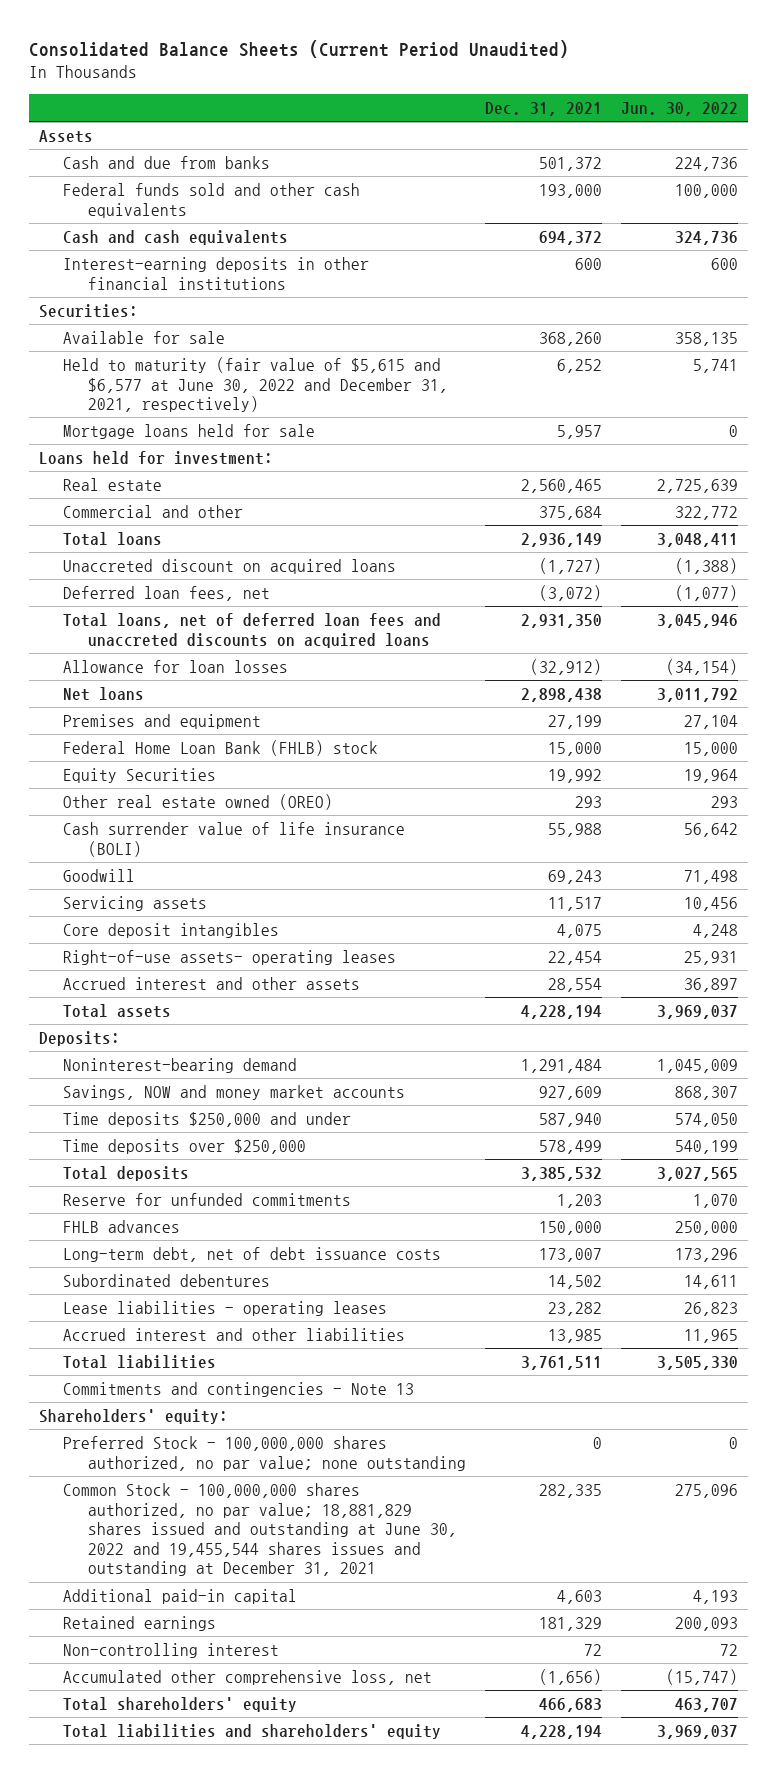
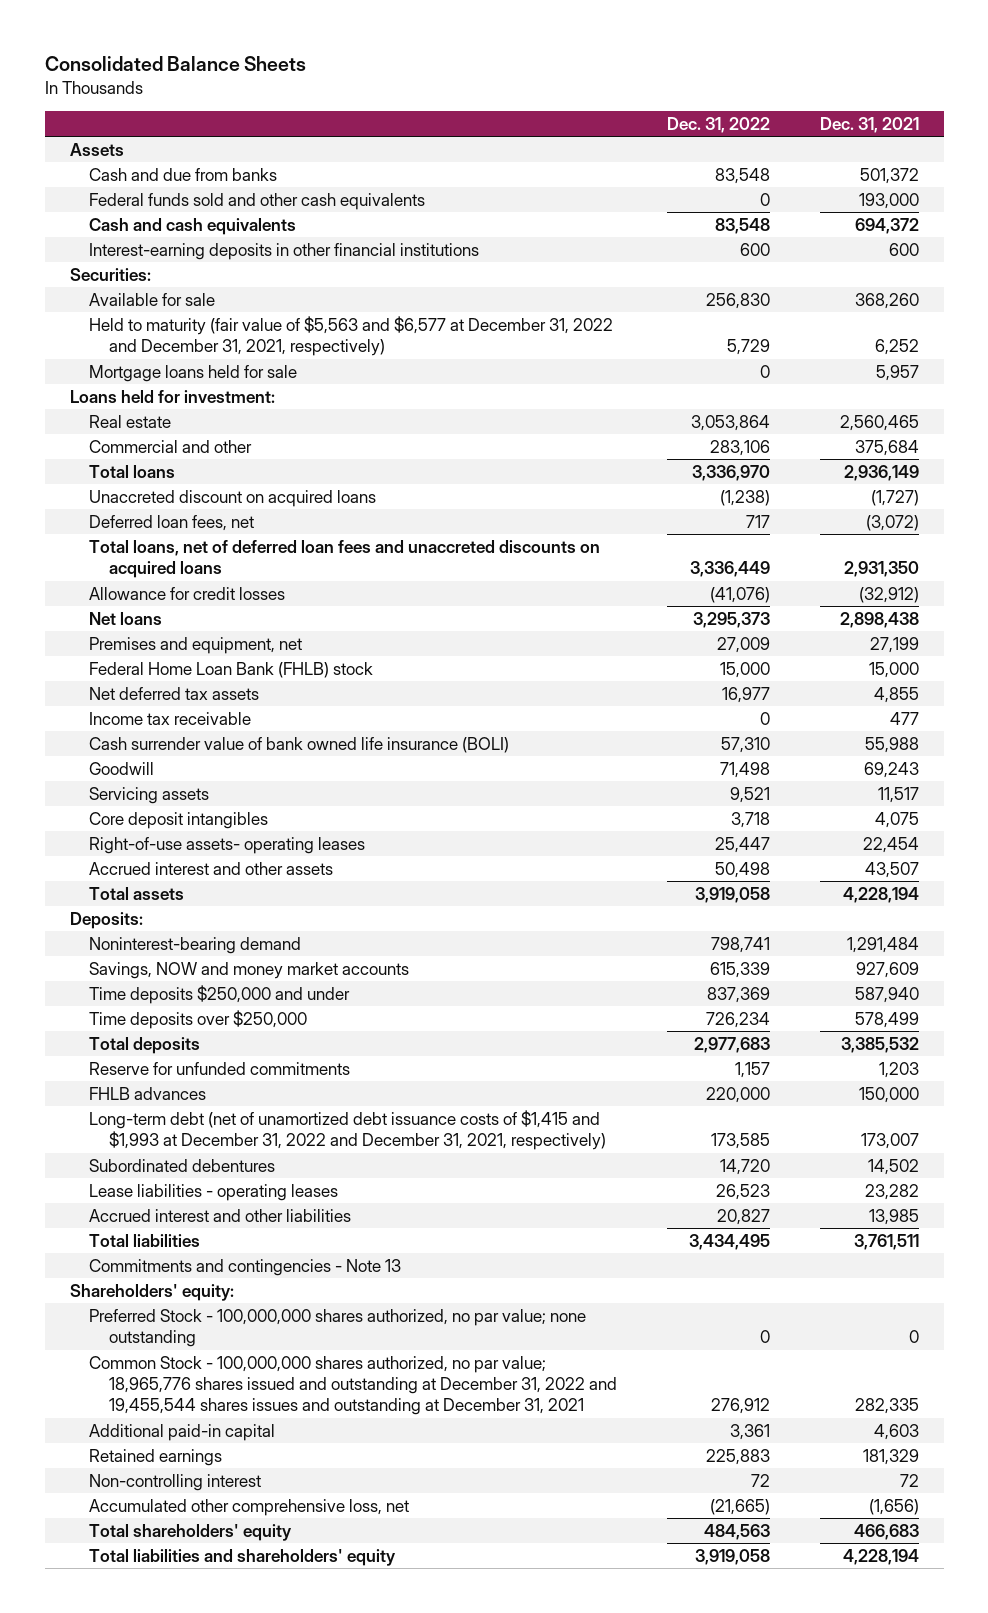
- Consolidated Balance Sheets (Current Period Unaudited)
+ Consolidated Balance Sheets
- | Dec. 31, 2021 | Jun. 30, 2022
+ | Dec. 31, 2022 | Dec. 31, 2021
- Held to maturity (fair value of $5,615 and $6,577 at June 30, 2022 and December 31, 2021, respectively) | 6,252 | 5,741
+ Held to maturity (fair value of $5,563 and $6,577 at December 31, 2022 and December 31, 2021, respectively) | 5,729 | 6,252
- Allowance for loan losses | (32,912) | (34,154)
+ Allowance for credit losses | (41,076) | (32,912)
- Premises and equipment | 27,199 | 27,104
+ Premises and equipment, net | 27,009 | 27,199
- Equity Securities | 19,992 | 19,964
- Other real estate owned (OREO) | 293 | 293
- Cash surrender value of life insurance (BOLI) | 55,988 | 56,642
+ Net deferred tax assets | 16,977 | 4,855
+ Income tax receivable | 0 | 477
+ Cash surrender value of bank owned life insurance (BOLI) | 57,310 | 55,988
- Accrued interest and other assets | 28,554 | 36,897
+ Accrued interest and other assets | 50,498 | 43,507
- Long-term debt, net of debt issuance costs | 173,007 | 173,296
+ Long-term debt (net of unamortized debt issuance costs of $1,415 and $1,993 at December 31, 2022 and December 31, 2021, respectively) | 173,585 | 173,007
- Common Stock - 100,000,000 shares authorized, no par value; 18,881,829 shares issued and outstanding at June 30, 2022 and 19,455,544 shares issues and outstanding at December 31, 2021 | 282,335 | 275,096
+ Common Stock - 100,000,000 shares authorized, no par value; 18,965,776 shares issued and outstanding at December 31, 2022 and 19,455,544 shares issues and outstanding at December 31, 2021 | 276,912 | 282,335

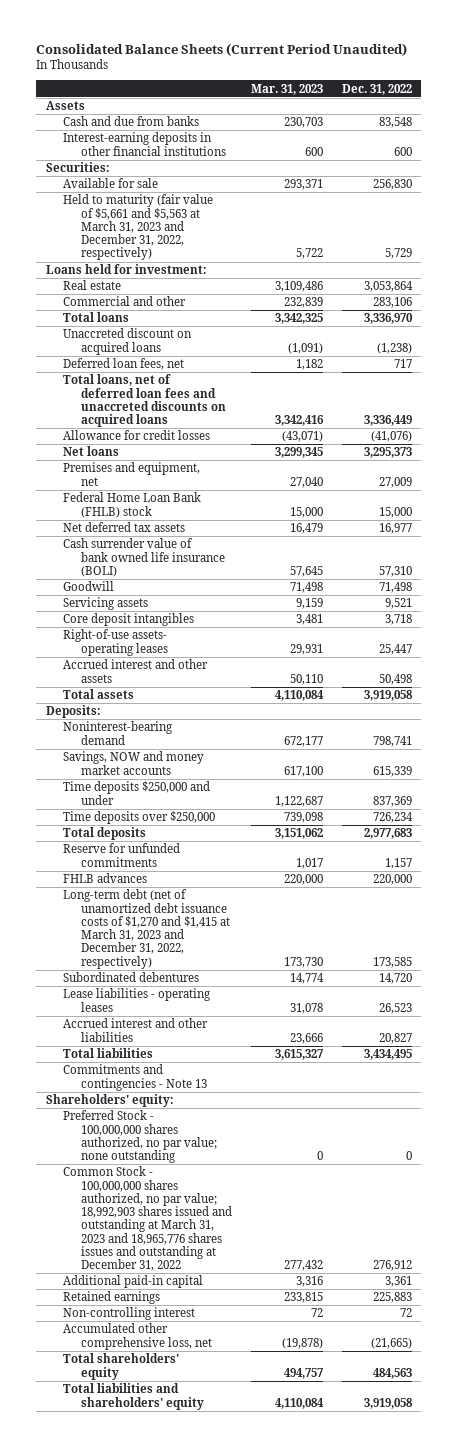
- Consolidated Balance Sheets
+ Consolidated Balance Sheets (Current Period Unaudited)
- | Dec. 31, 2022 | Dec. 31, 2021
+ | Mar. 31, 2023 | Dec. 31, 2022
- Federal funds sold and other cash equivalents | 0 | 193,000
- Cash and cash equivalents | 83,548 | 694,372
- Held to maturity (fair value of $5,563 and $6,577 at December 31, 2022 and December 31, 2021, respectively) | 5,729 | 6,252
- Mortgage loans held for sale | 0 | 5,957
+ Held to maturity (fair value of $5,661 and $5,563 at March 31, 2023 and December 31, 2022, respectively) | 5,722 | 5,729
- Income tax receivable | 0 | 477
- Long-term debt (net of unamortized debt issuance costs of $1,415 and $1,993 at December 31, 2022 and December 31, 2021, respectively) | 173,585 | 173,007
+ Long-term debt (net of unamortized debt issuance costs of $1,270 and $1,415 at March 31, 2023 and December 31, 2022, respectively) | 173,730 | 173,585
- Common Stock - 100,000,000 shares authorized, no par value; 18,965,776 shares issued and outstanding at December 31, 2022 and 19,455,544 shares issues and outstanding at December 31, 2021 | 276,912 | 282,335
+ Common Stock - 100,000,000 shares authorized, no par value; 18,992,903 shares issued and outstanding at March 31, 2023 and 18,965,776 shares issues and outstanding at December 31, 2022 | 277,432 | 276,912

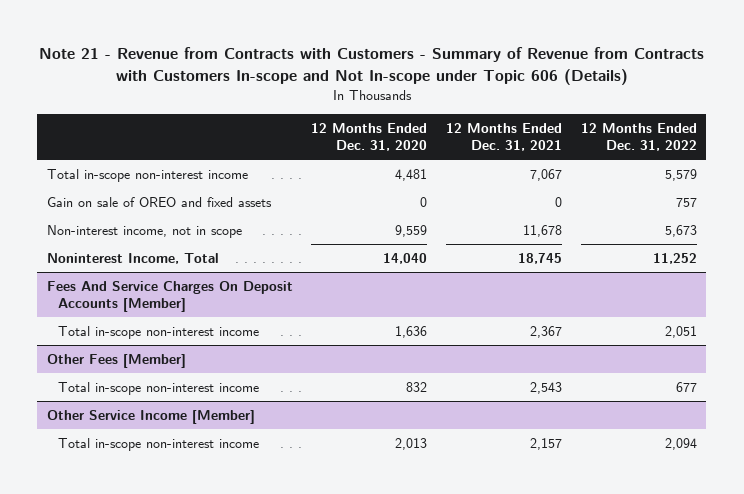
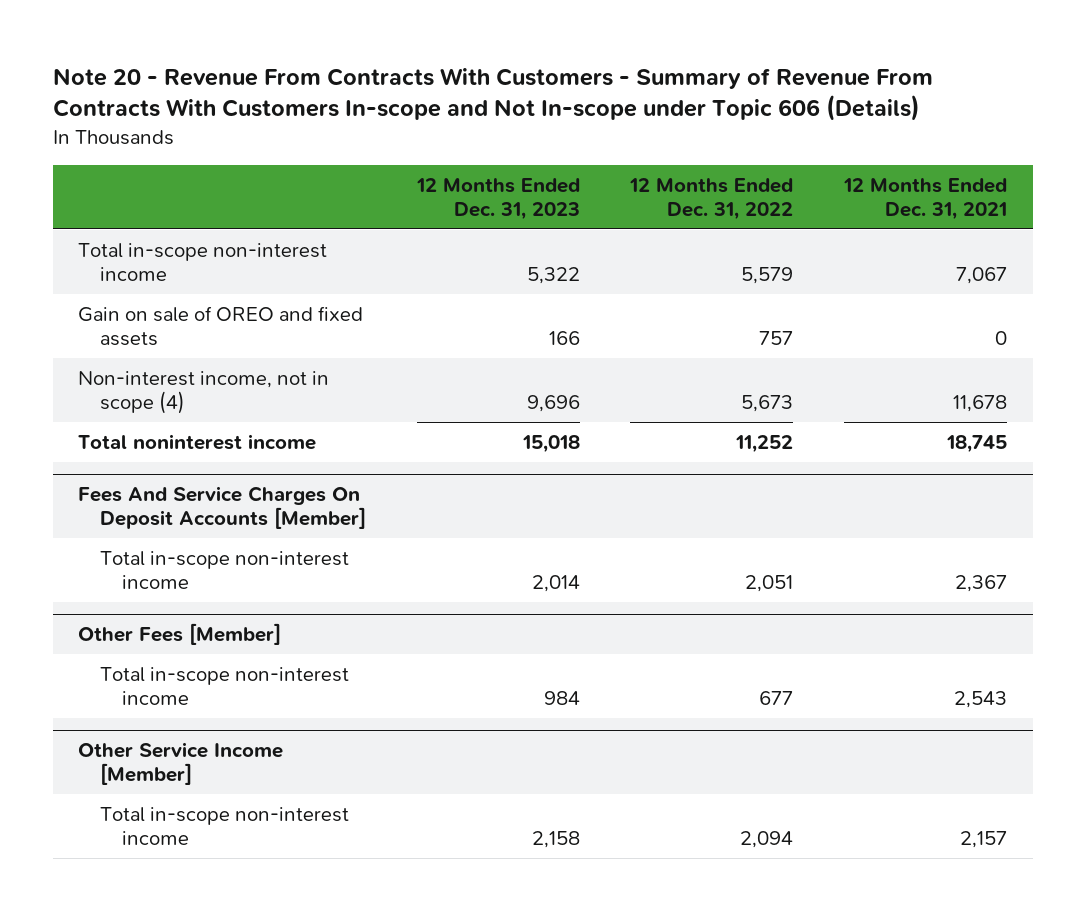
- Note 21 - Revenue from Contracts with Customers - Summary of Revenue from Contracts with Customers In-scope and Not In-scope under Topic 606 (Details)
+ Note 20 - Revenue From Contracts With Customers - Summary of Revenue From Contracts With Customers In-scope and Not In-scope under Topic 606 (Details)
- | 12 Months Ended Dec. 31, 2020 | 12 Months Ended Dec. 31, 2021 | 12 Months Ended Dec. 31, 2022
+ | 12 Months Ended Dec. 31, 2023 | 12 Months Ended Dec. 31, 2022 | 12 Months Ended Dec. 31, 2021
- Non-interest income, not in scope | 9,559 | 11,678 | 5,673
- Noninterest Income, Total | 14,040 | 18,745 | 11,252
+ Non-interest income, not in scope (4) | 9,696 | 5,673 | 11,678
+ Total noninterest income | 15,018 | 11,252 | 18,745

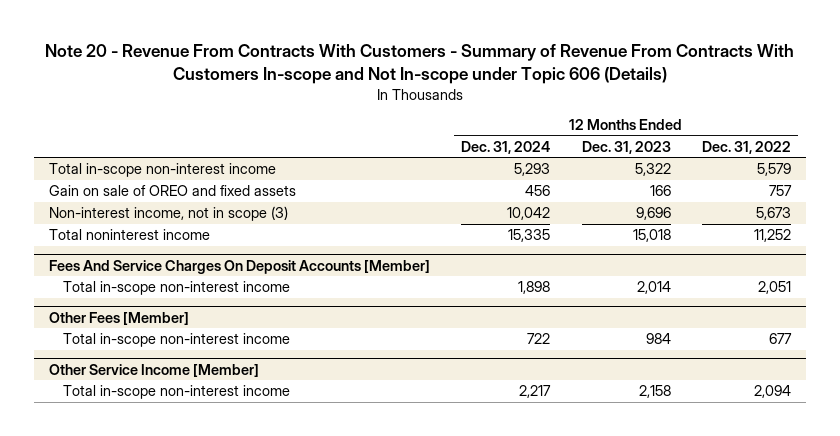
- | 12 Months Ended Dec. 31, 2023 | 12 Months Ended Dec. 31, 2022 | 12 Months Ended Dec. 31, 2021
+ | 12 Months Ended Dec. 31, 2024 | 12 Months Ended Dec. 31, 2023 | 12 Months Ended Dec. 31, 2022
- Non-interest income, not in scope (4) | 9,696 | 5,673 | 11,678
+ Non-interest income, not in scope (3) | 10,042 | 9,696 | 5,673

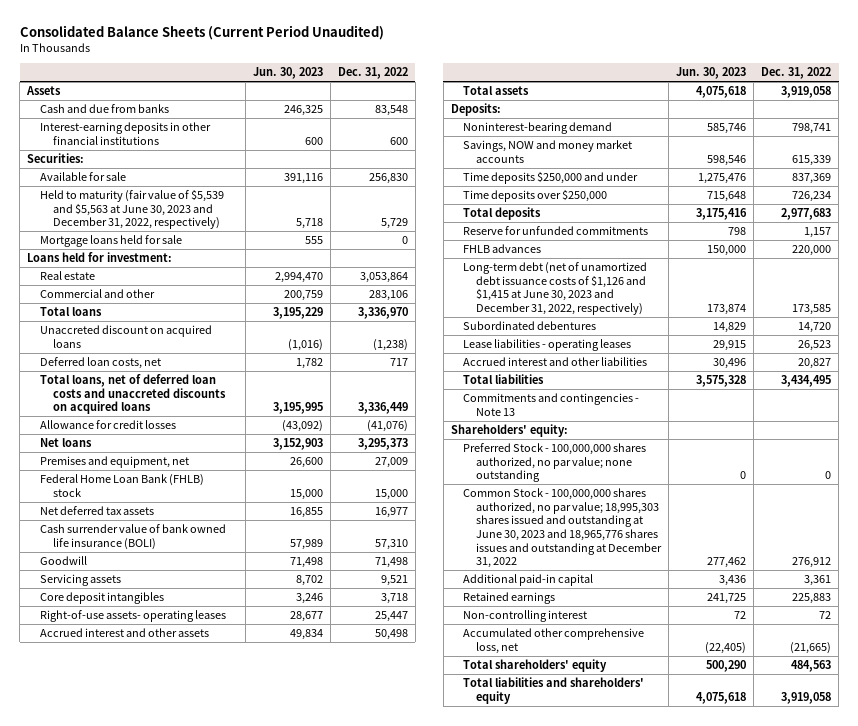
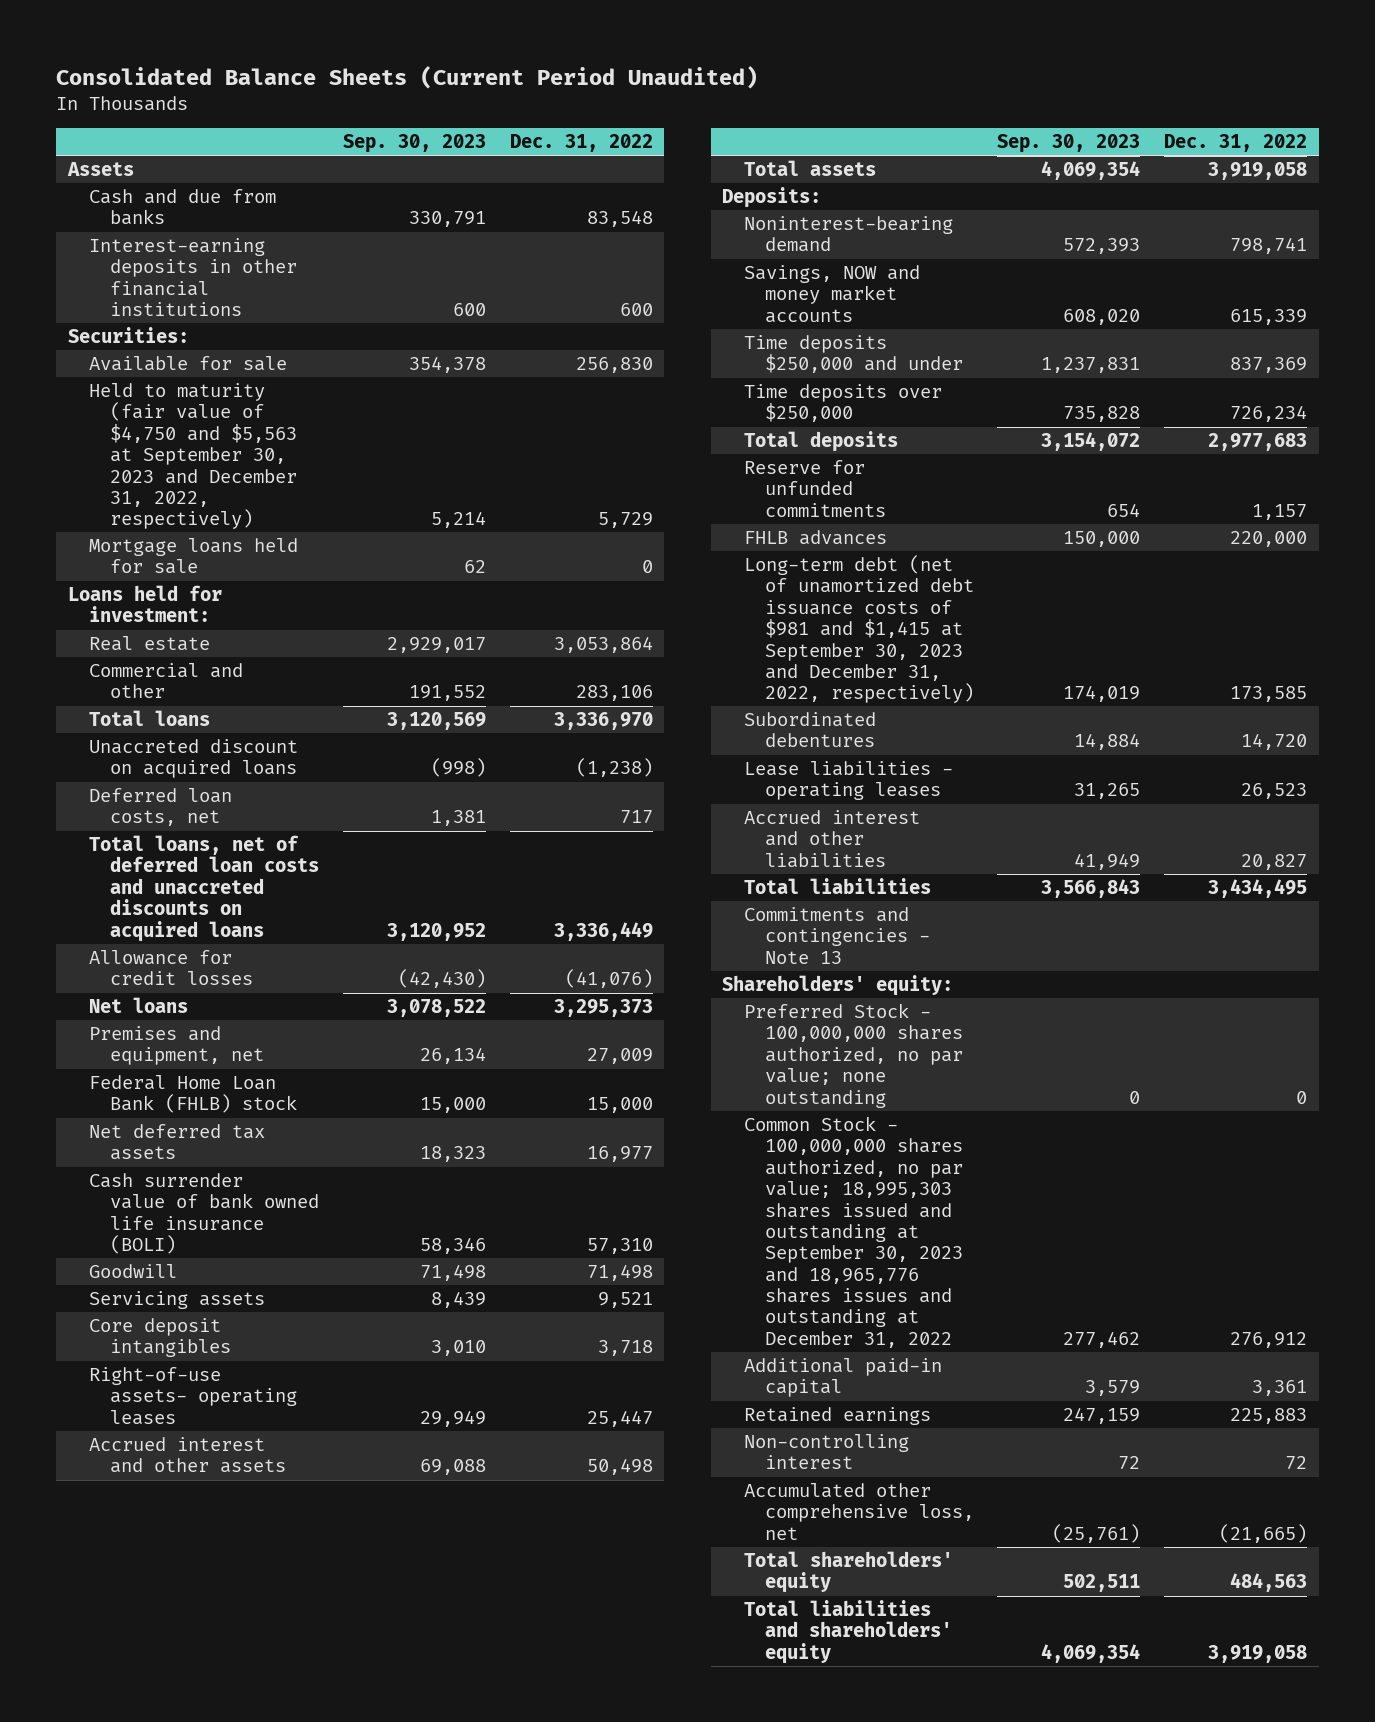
- | Jun. 30, 2023 | Dec. 31, 2022
+ | Sep. 30, 2023 | Dec. 31, 2022
- Held to maturity (fair value of $5,539 and $5,563 at June 30, 2023 and December 31, 2022, respectively) | 5,718 | 5,729
+ Held to maturity (fair value of $4,750 and $5,563 at September 30, 2023 and December 31, 2022, respectively) | 5,214 | 5,729
- Long-term debt (net of unamortized debt issuance costs of $1,126 and $1,415 at June 30, 2023 and December 31, 2022, respectively) | 173,874 | 173,585
+ Long-term debt (net of unamortized debt issuance costs of $981 and $1,415 at September 30, 2023 and December 31, 2022, respectively) | 174,019 | 173,585
- Common Stock - 100,000,000 shares authorized, no par value; 18,995,303 shares issued and outstanding at June 30, 2023 and 18,965,776 shares issues and outstanding at December 31, 2022 | 277,462 | 276,912
+ Common Stock - 100,000,000 shares authorized, no par value; 18,995,303 shares issued and outstanding at September 30, 2023 and 18,965,776 shares issues and outstanding at December 31, 2022 | 277,462 | 276,912

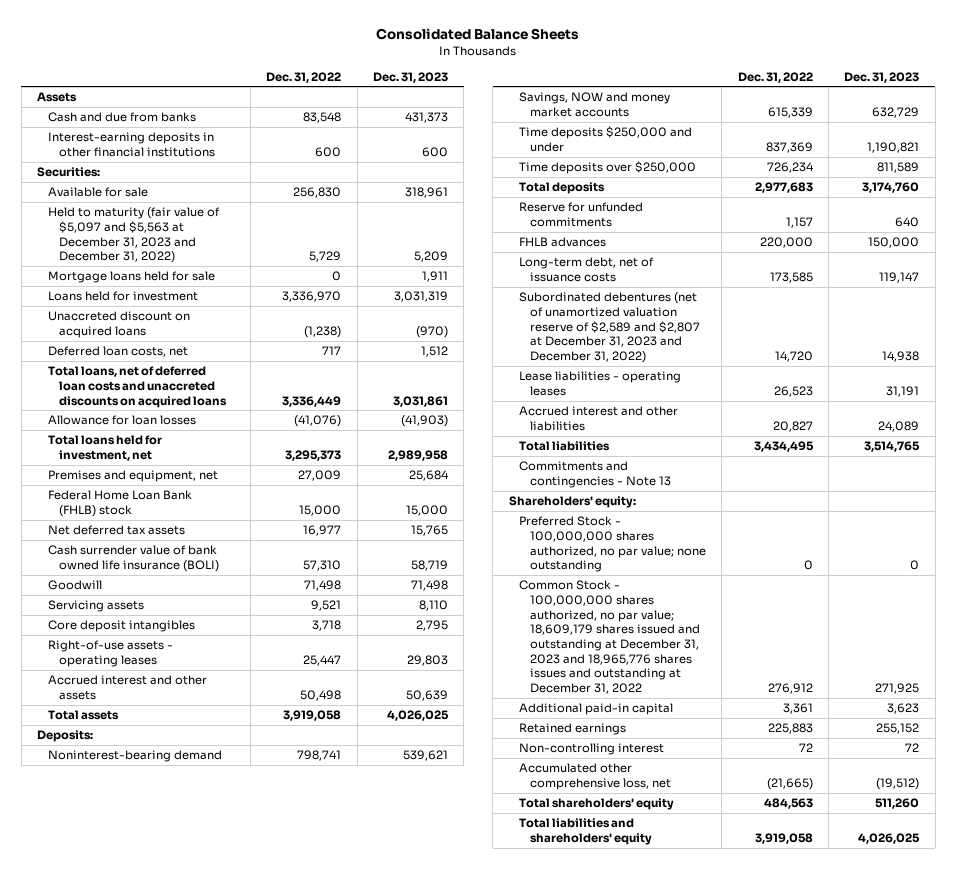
- Consolidated Balance Sheets (Current Period Unaudited)
+ Consolidated Balance Sheets
- | Sep. 30, 2023 | Dec. 31, 2022
+ | Dec. 31, 2022 | Dec. 31, 2023
- Held to maturity (fair value of $4,750 and $5,563 at September 30, 2023 and December 31, 2022, respectively) | 5,214 | 5,729
+ Held to maturity (fair value of $5,097 and $5,563 at December 31, 2023 and December 31, 2022) | 5,729 | 5,209
- Loans held for investment:
- Real estate | 2,929,017 | 3,053,864
- Commercial and other | 191,552 | 283,106
- Total loans | 3,120,569 | 3,336,970
+ Loans held for investment | 3,336,970 | 3,031,319
- Allowance for credit losses | (42,430) | (41,076)
- Net loans | 3,078,522 | 3,295,373
+ Allowance for loan losses | (41,076) | (41,903)
+ Total loans held for investment, net | 3,295,373 | 2,989,958
- Right-of-use assets- operating leases | 29,949 | 25,447
+ Right-of-use assets - operating leases | 25,447 | 29,803
- Long-term debt (net of unamortized debt issuance costs of $981 and $1,415 at September 30, 2023 and December 31, 2022, respectively) | 174,019 | 173,585
- Subordinated debentures | 14,884 | 14,720
+ Long-term debt, net of issuance costs | 173,585 | 119,147
+ Subordinated debentures (net of unamortized valuation reserve of $2,589 and $2,807 at December 31, 2023 and December 31, 2022) | 14,720 | 14,938
- Common Stock - 100,000,000 shares authorized, no par value; 18,995,303 shares issued and outstanding at September 30, 2023 and 18,965,776 shares issues and outstanding at December 31, 2022 | 277,462 | 276,912
+ Common Stock - 100,000,000 shares authorized, no par value; 18,609,179 shares issued and outstanding at December 31, 2023 and 18,965,776 shares issues and outstanding at December 31, 2022 | 276,912 | 271,925

